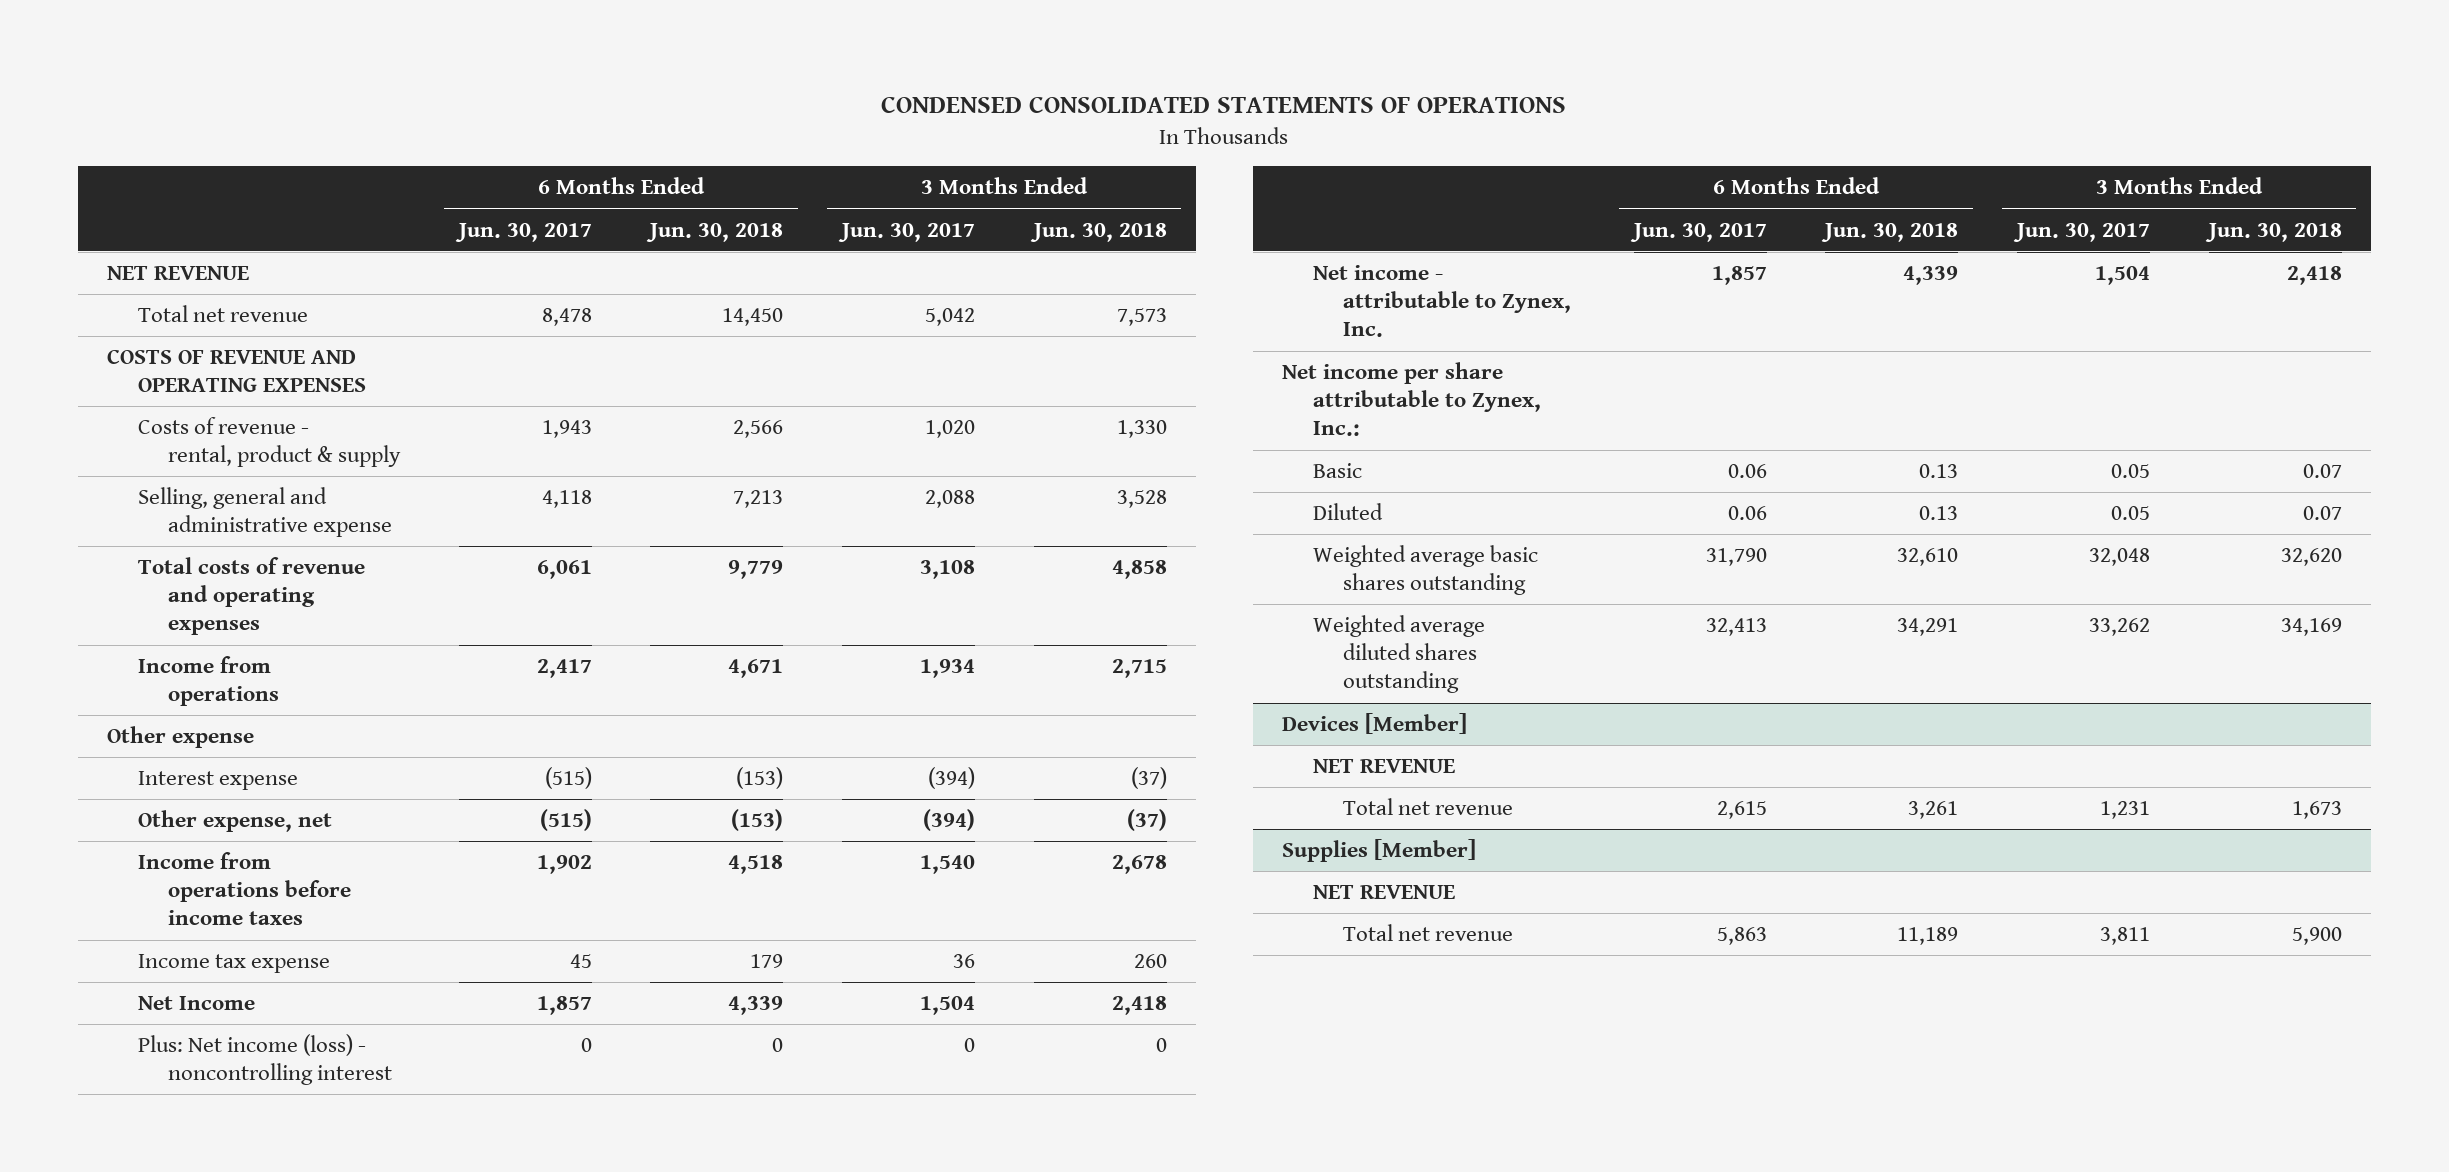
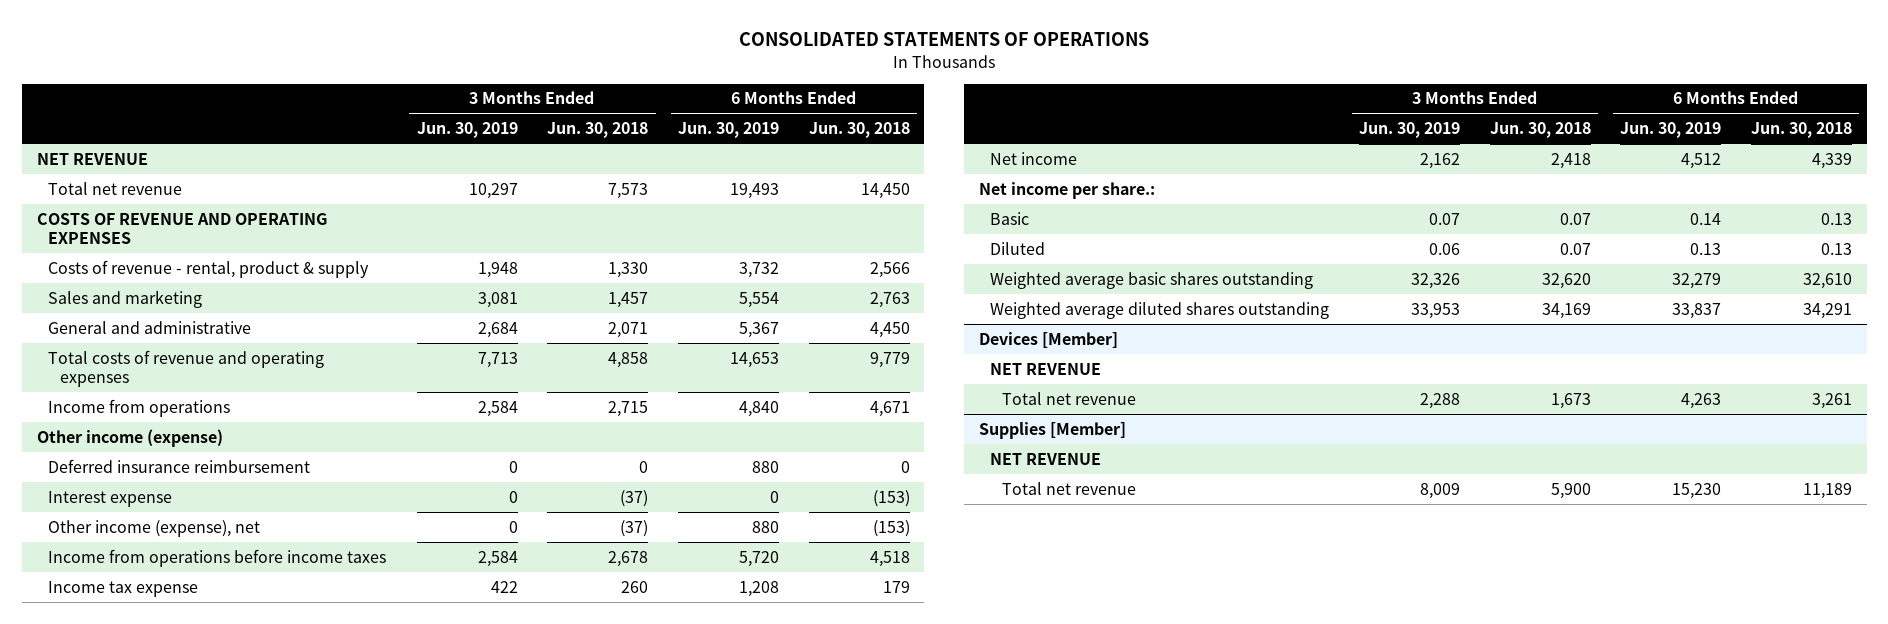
- CONDENSED CONSOLIDATED STATEMENTS OF OPERATIONS
+ CONSOLIDATED STATEMENTS OF OPERATIONS
- | 6 Months Ended Jun. 30, 2017 | 6 Months Ended Jun. 30, 2018 | 3 Months Ended Jun. 30, 2017 | 3 Months Ended Jun. 30, 2018
+ | 3 Months Ended Jun. 30, 2019 | 3 Months Ended Jun. 30, 2018 | 6 Months Ended Jun. 30, 2019 | 6 Months Ended Jun. 30, 2018
- Selling, general and administrative expense | 4,118 | 7,213 | 2,088 | 3,528
+ Sales and marketing | 3,081 | 1,457 | 5,554 | 2,763
+ General and administrative | 2,684 | 2,071 | 5,367 | 4,450
- Other expense
+ Other income (expense)
+ Deferred insurance reimbursement | 0 | 0 | 880 | 0
- Other expense, net | (515) | (153) | (394) | (37)
+ Other income (expense), net | 0 | (37) | 880 | (153)
- Net Income | 1,857 | 4,339 | 1,504 | 2,418
- Plus: Net income (loss) - noncontrolling interest | 0 | 0 | 0 | 0
- Net income - attributable to Zynex, Inc. | 1,857 | 4,339 | 1,504 | 2,418
- Net income per share attributable to Zynex, Inc.:
+ Net income | 2,162 | 2,418 | 4,512 | 4,339
+ Net income per share.:

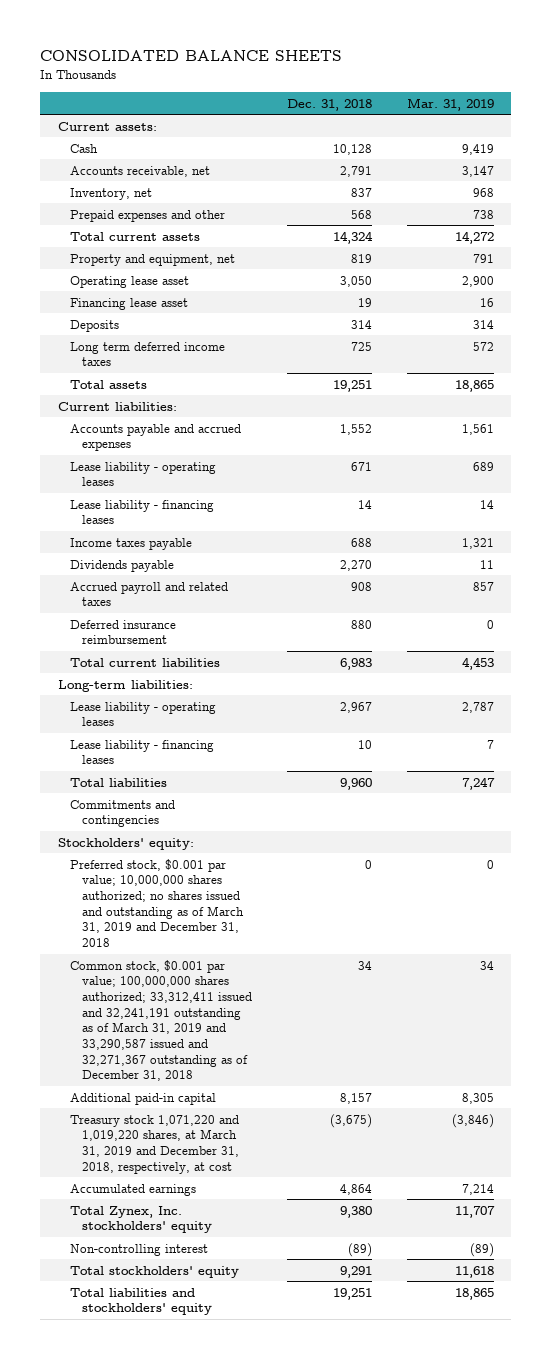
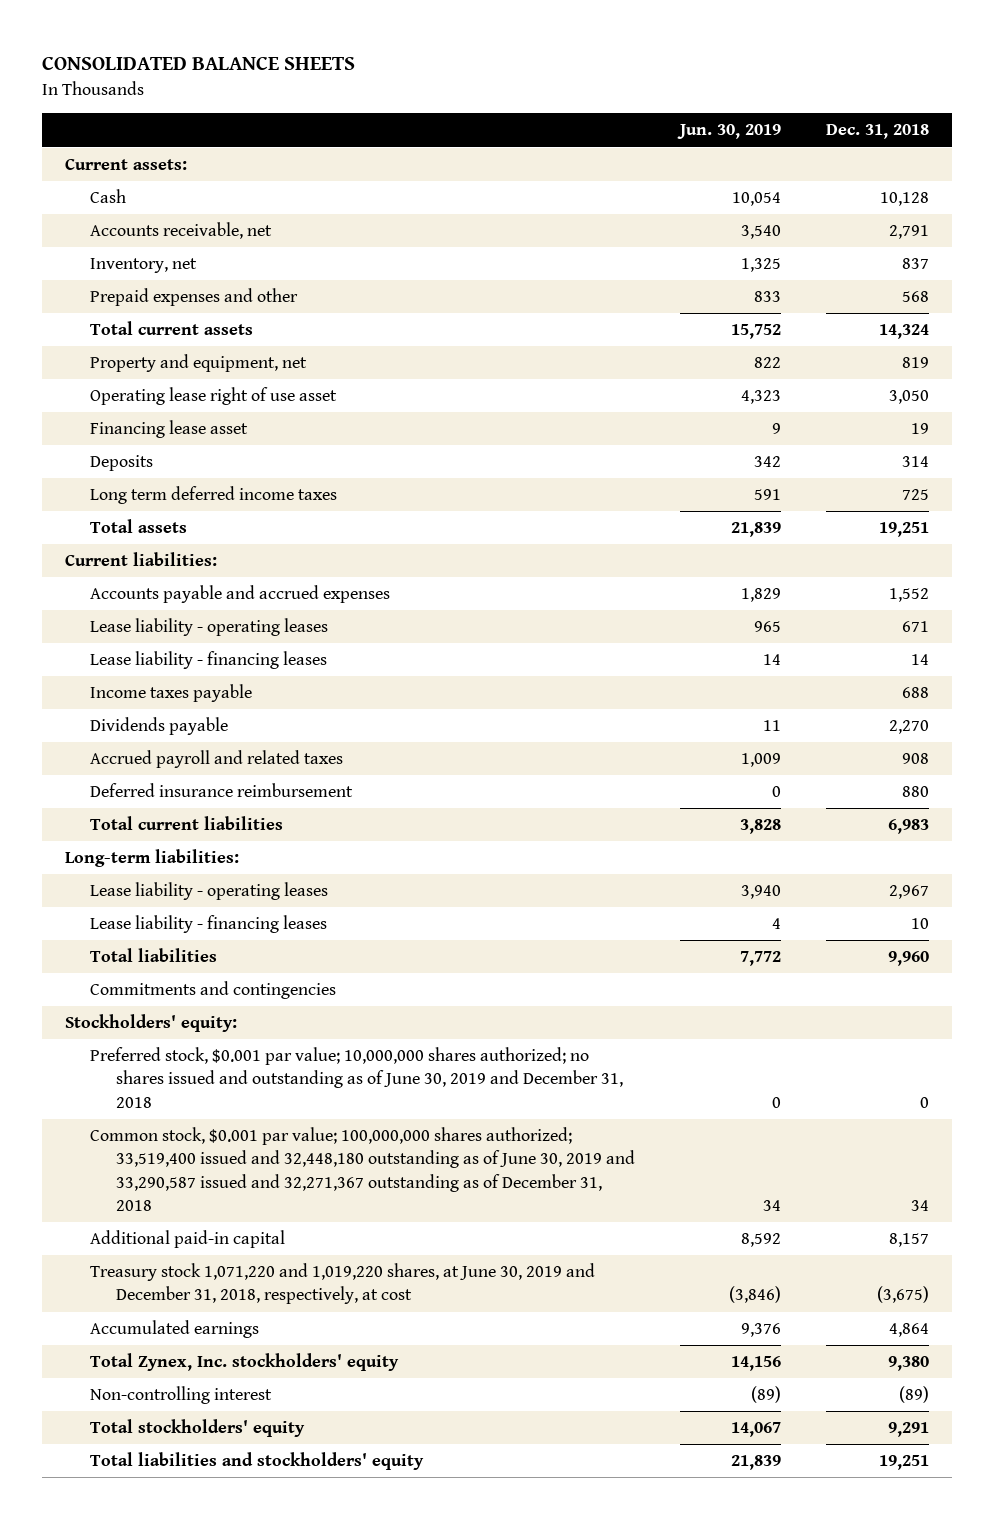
- | Dec. 31, 2018 | Mar. 31, 2019
+ | Jun. 30, 2019 | Dec. 31, 2018
- Operating lease asset | 3,050 | 2,900
+ Operating lease right of use asset | 4,323 | 3,050
- Preferred stock, $0.001 par value; 10,000,000 shares authorized; no shares issued and outstanding as of March 31, 2019 and December 31, 2018 | 0 | 0
- Common stock, $0.001 par value; 100,000,000 shares authorized; 33,312,411 issued and 32,241,191 outstanding as of March 31, 2019 and 33,290,587 issued and 32,271,367 outstanding as of December 31, 2018 | 34 | 34
+ Preferred stock, $0.001 par value; 10,000,000 shares authorized; no shares issued and outstanding as of June 30, 2019 and December 31, 2018 | 0 | 0
+ Common stock, $0.001 par value; 100,000,000 shares authorized; 33,519,400 issued and 32,448,180 outstanding as of June 30, 2019 and 33,290,587 issued and 32,271,367 outstanding as of December 31, 2018 | 34 | 34
- Treasury stock 1,071,220 and 1,019,220 shares, at March 31, 2019 and December 31, 2018, respectively, at cost | (3,675) | (3,846)
+ Treasury stock 1,071,220 and 1,019,220 shares, at June 30, 2019 and December 31, 2018, respectively, at cost | (3,846) | (3,675)

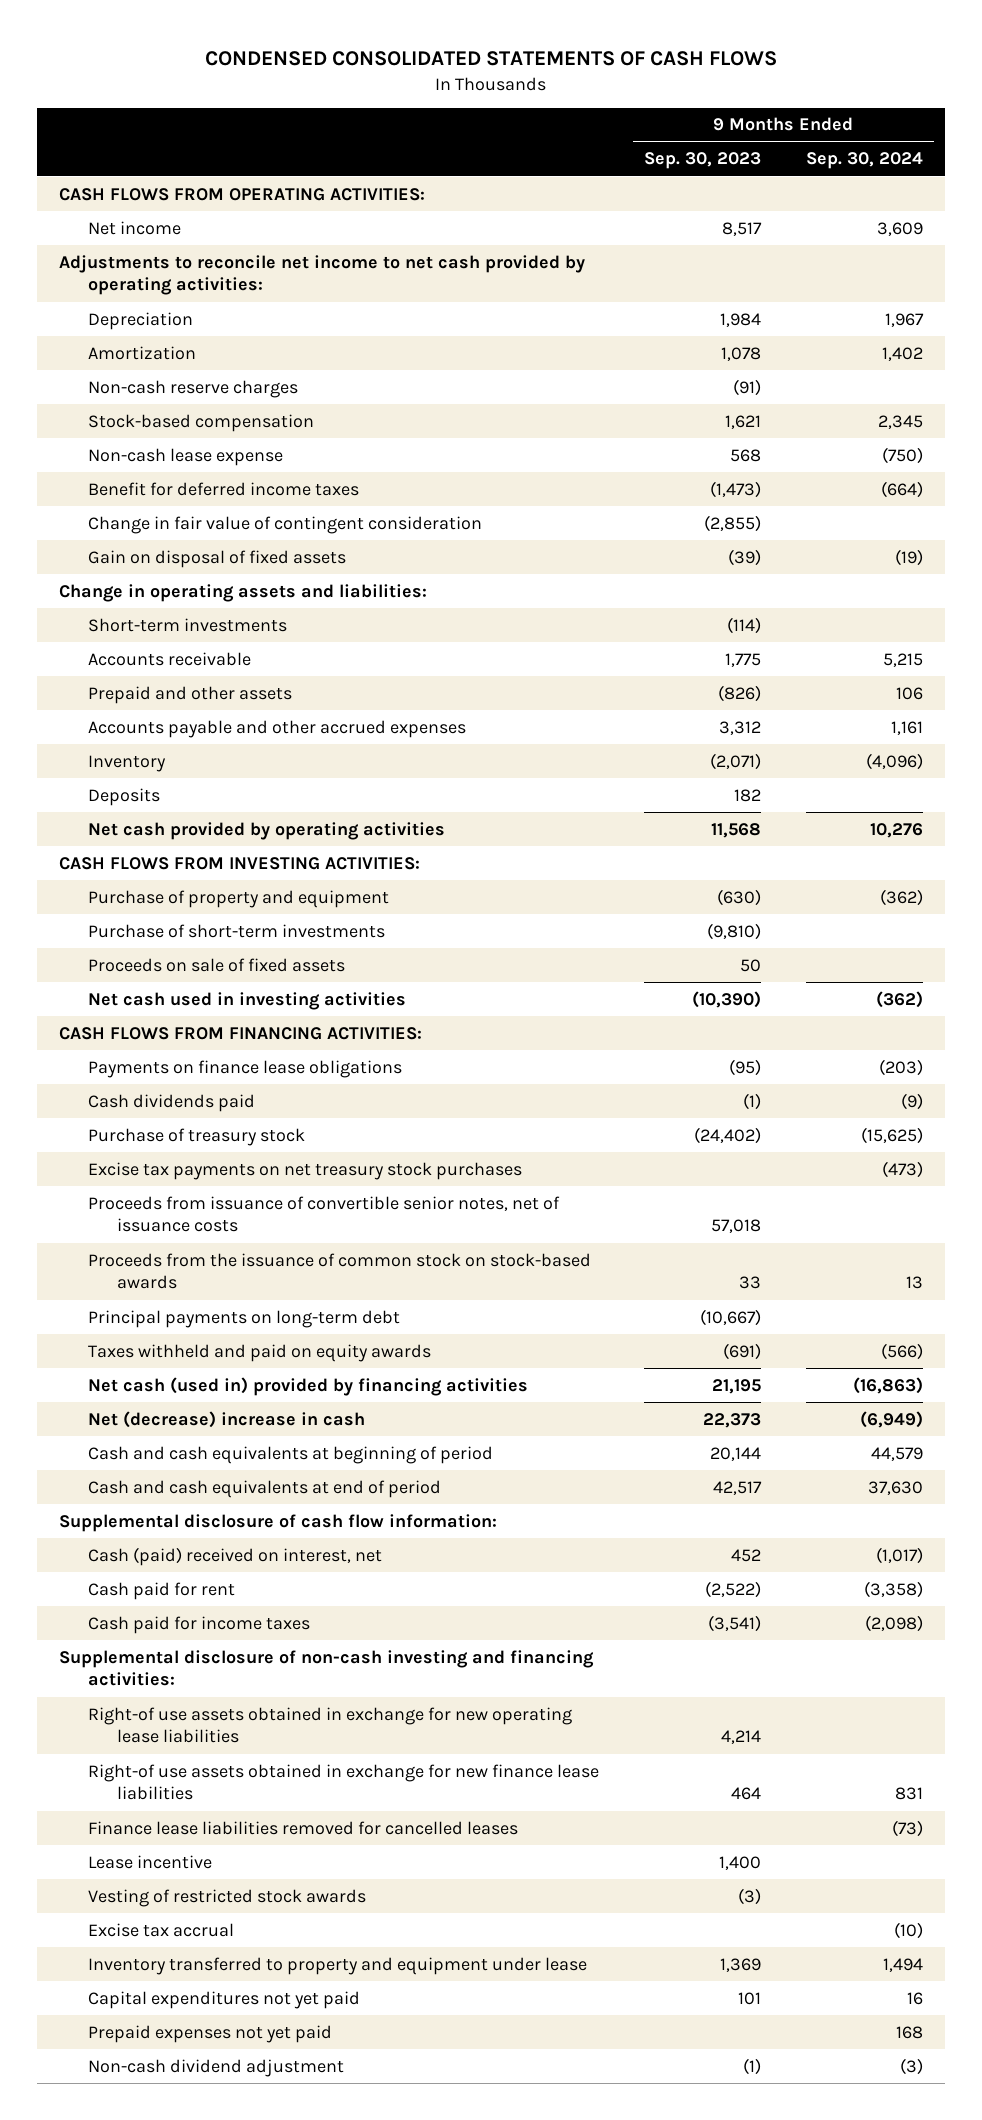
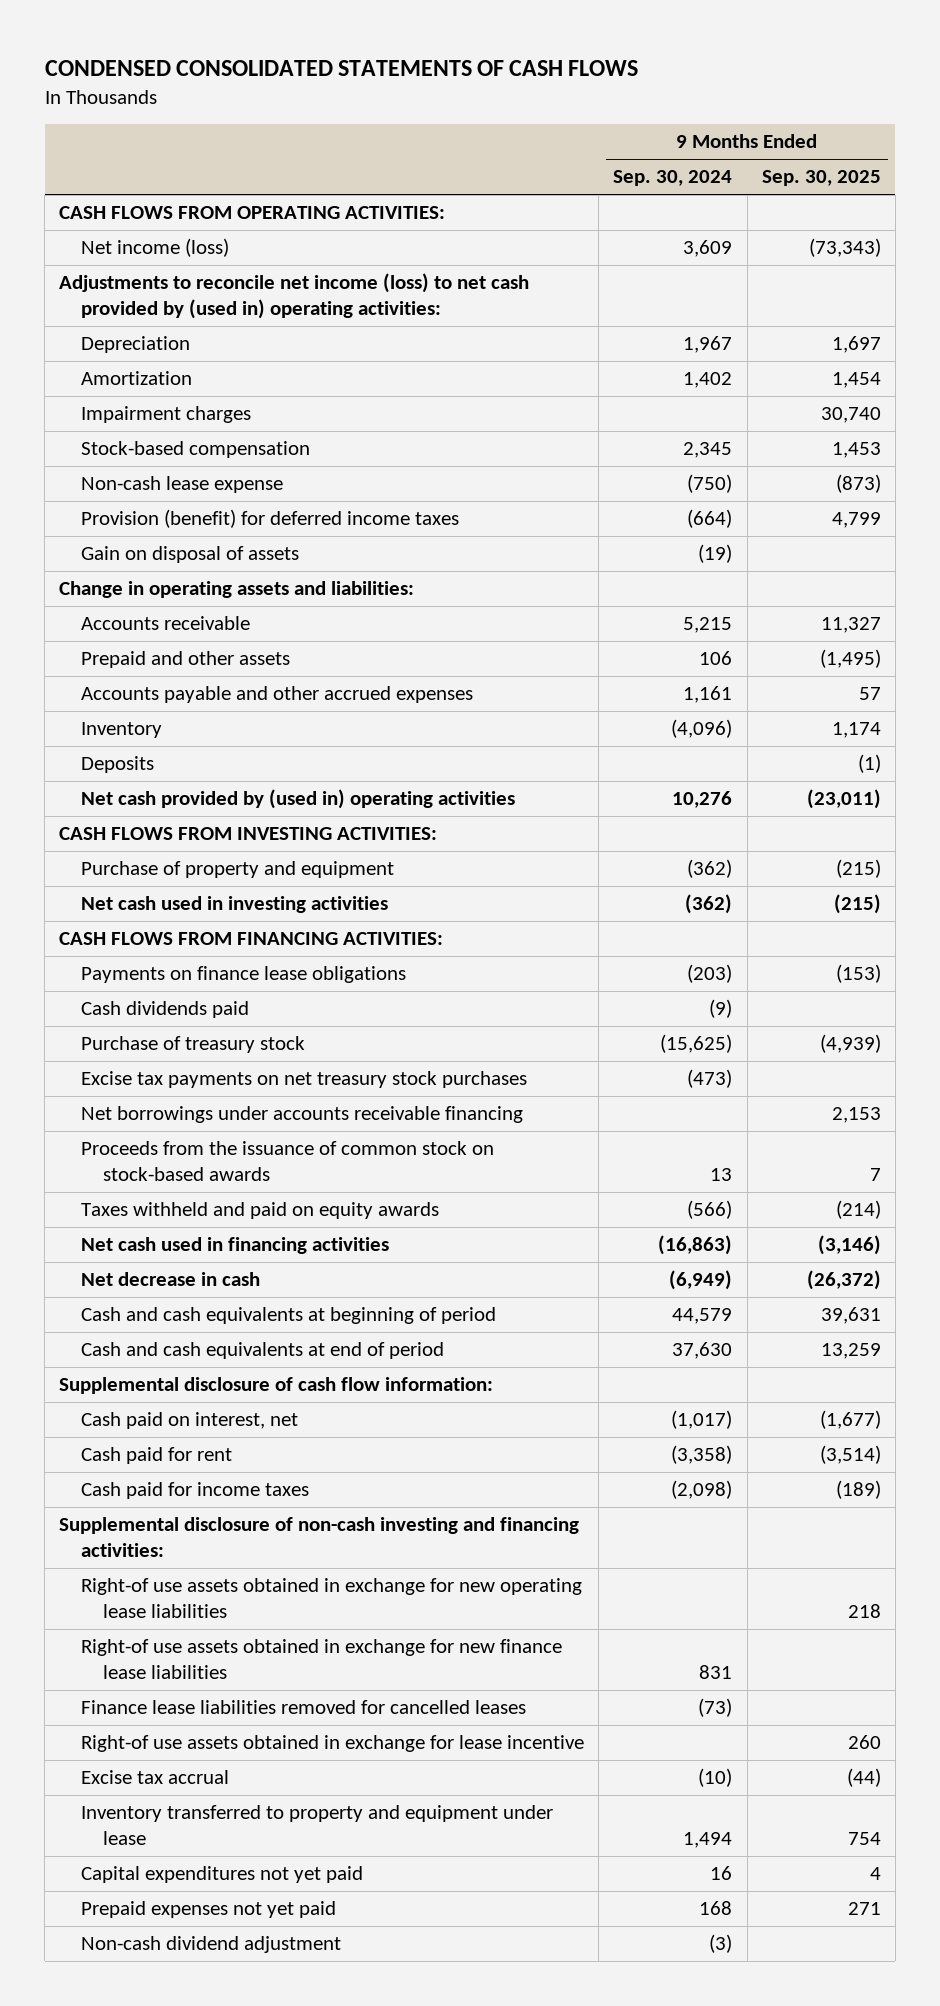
- | 9 Months Ended Sep. 30, 2023 | 9 Months Ended Sep. 30, 2024
+ | 9 Months Ended Sep. 30, 2024 | 9 Months Ended Sep. 30, 2025
- Net income | 8,517 | 3,609
- Adjustments to reconcile net income to net cash provided by operating activities:
+ Net income (loss) | 3,609 | (73,343)
+ Adjustments to reconcile net income (loss) to net cash provided by (used in) operating activities:
- Non-cash reserve charges | (91) |
+ Impairment charges | | 30,740
- Benefit for deferred income taxes | (1,473) | (664)
- Change in fair value of contingent consideration | (2,855) |
- Gain on disposal of fixed assets | (39) | (19)
+ Provision (benefit) for deferred income taxes | (664) | 4,799
+ Gain on disposal of assets | (19) |
- Short-term investments | (114) |
- Net cash provided by operating activities | 11,568 | 10,276
+ Net cash provided by (used in) operating activities | 10,276 | (23,011)
- Purchase of short-term investments | (9,810) |
- Proceeds on sale of fixed assets | 50 |
- Proceeds from issuance of convertible senior notes, net of issuance costs | 57,018 |
+ Net borrowings under accounts receivable financing | | 2,153
- Principal payments on long-term debt | (10,667) |
- Net cash (used in) provided by financing activities | 21,195 | (16,863)
- Net (decrease) increase in cash | 22,373 | (6,949)
+ Net cash used in financing activities | (16,863) | (3,146)
+ Net decrease in cash | (6,949) | (26,372)
- Cash (paid) received on interest, net | 452 | (1,017)
+ Cash paid on interest, net | (1,017) | (1,677)
- Lease incentive | 1,400 |
- Vesting of restricted stock awards | (3) |
+ Right-of use assets obtained in exchange for lease incentive | | 260

